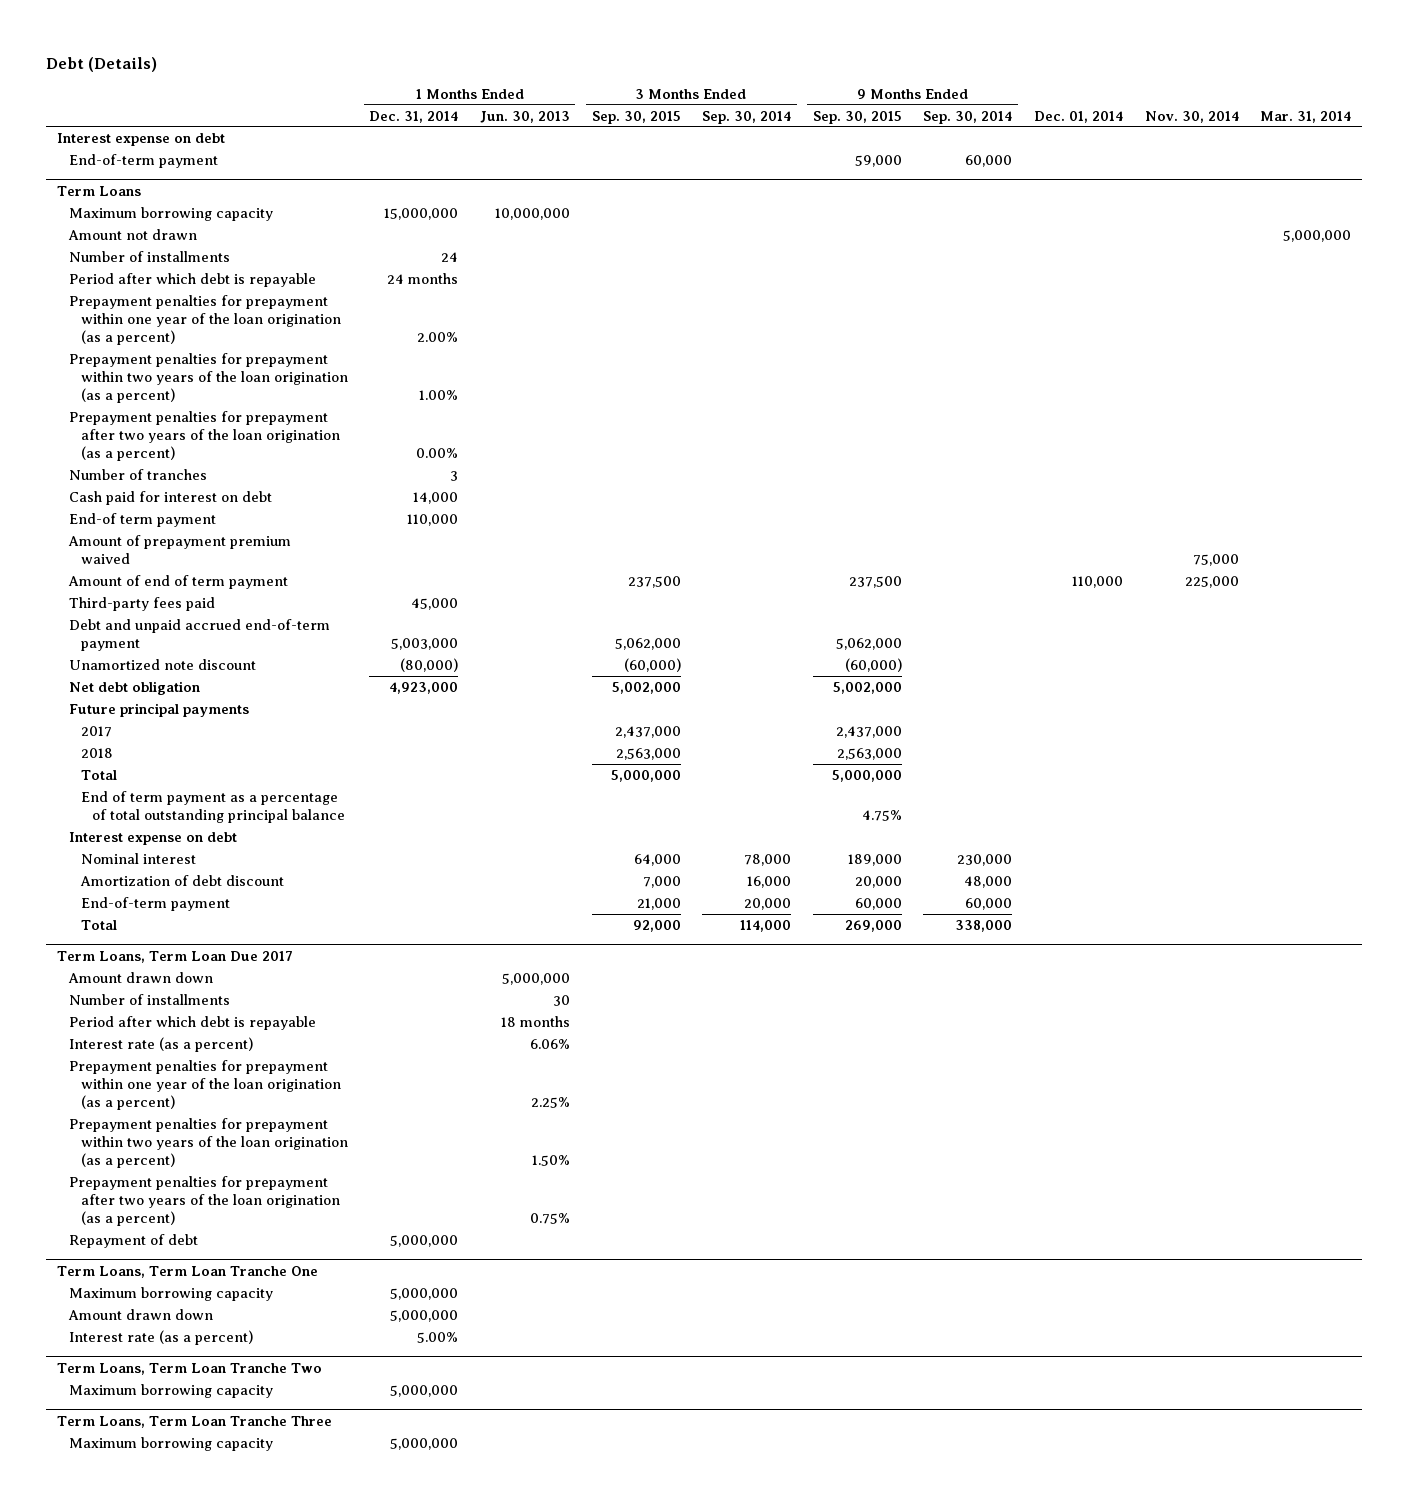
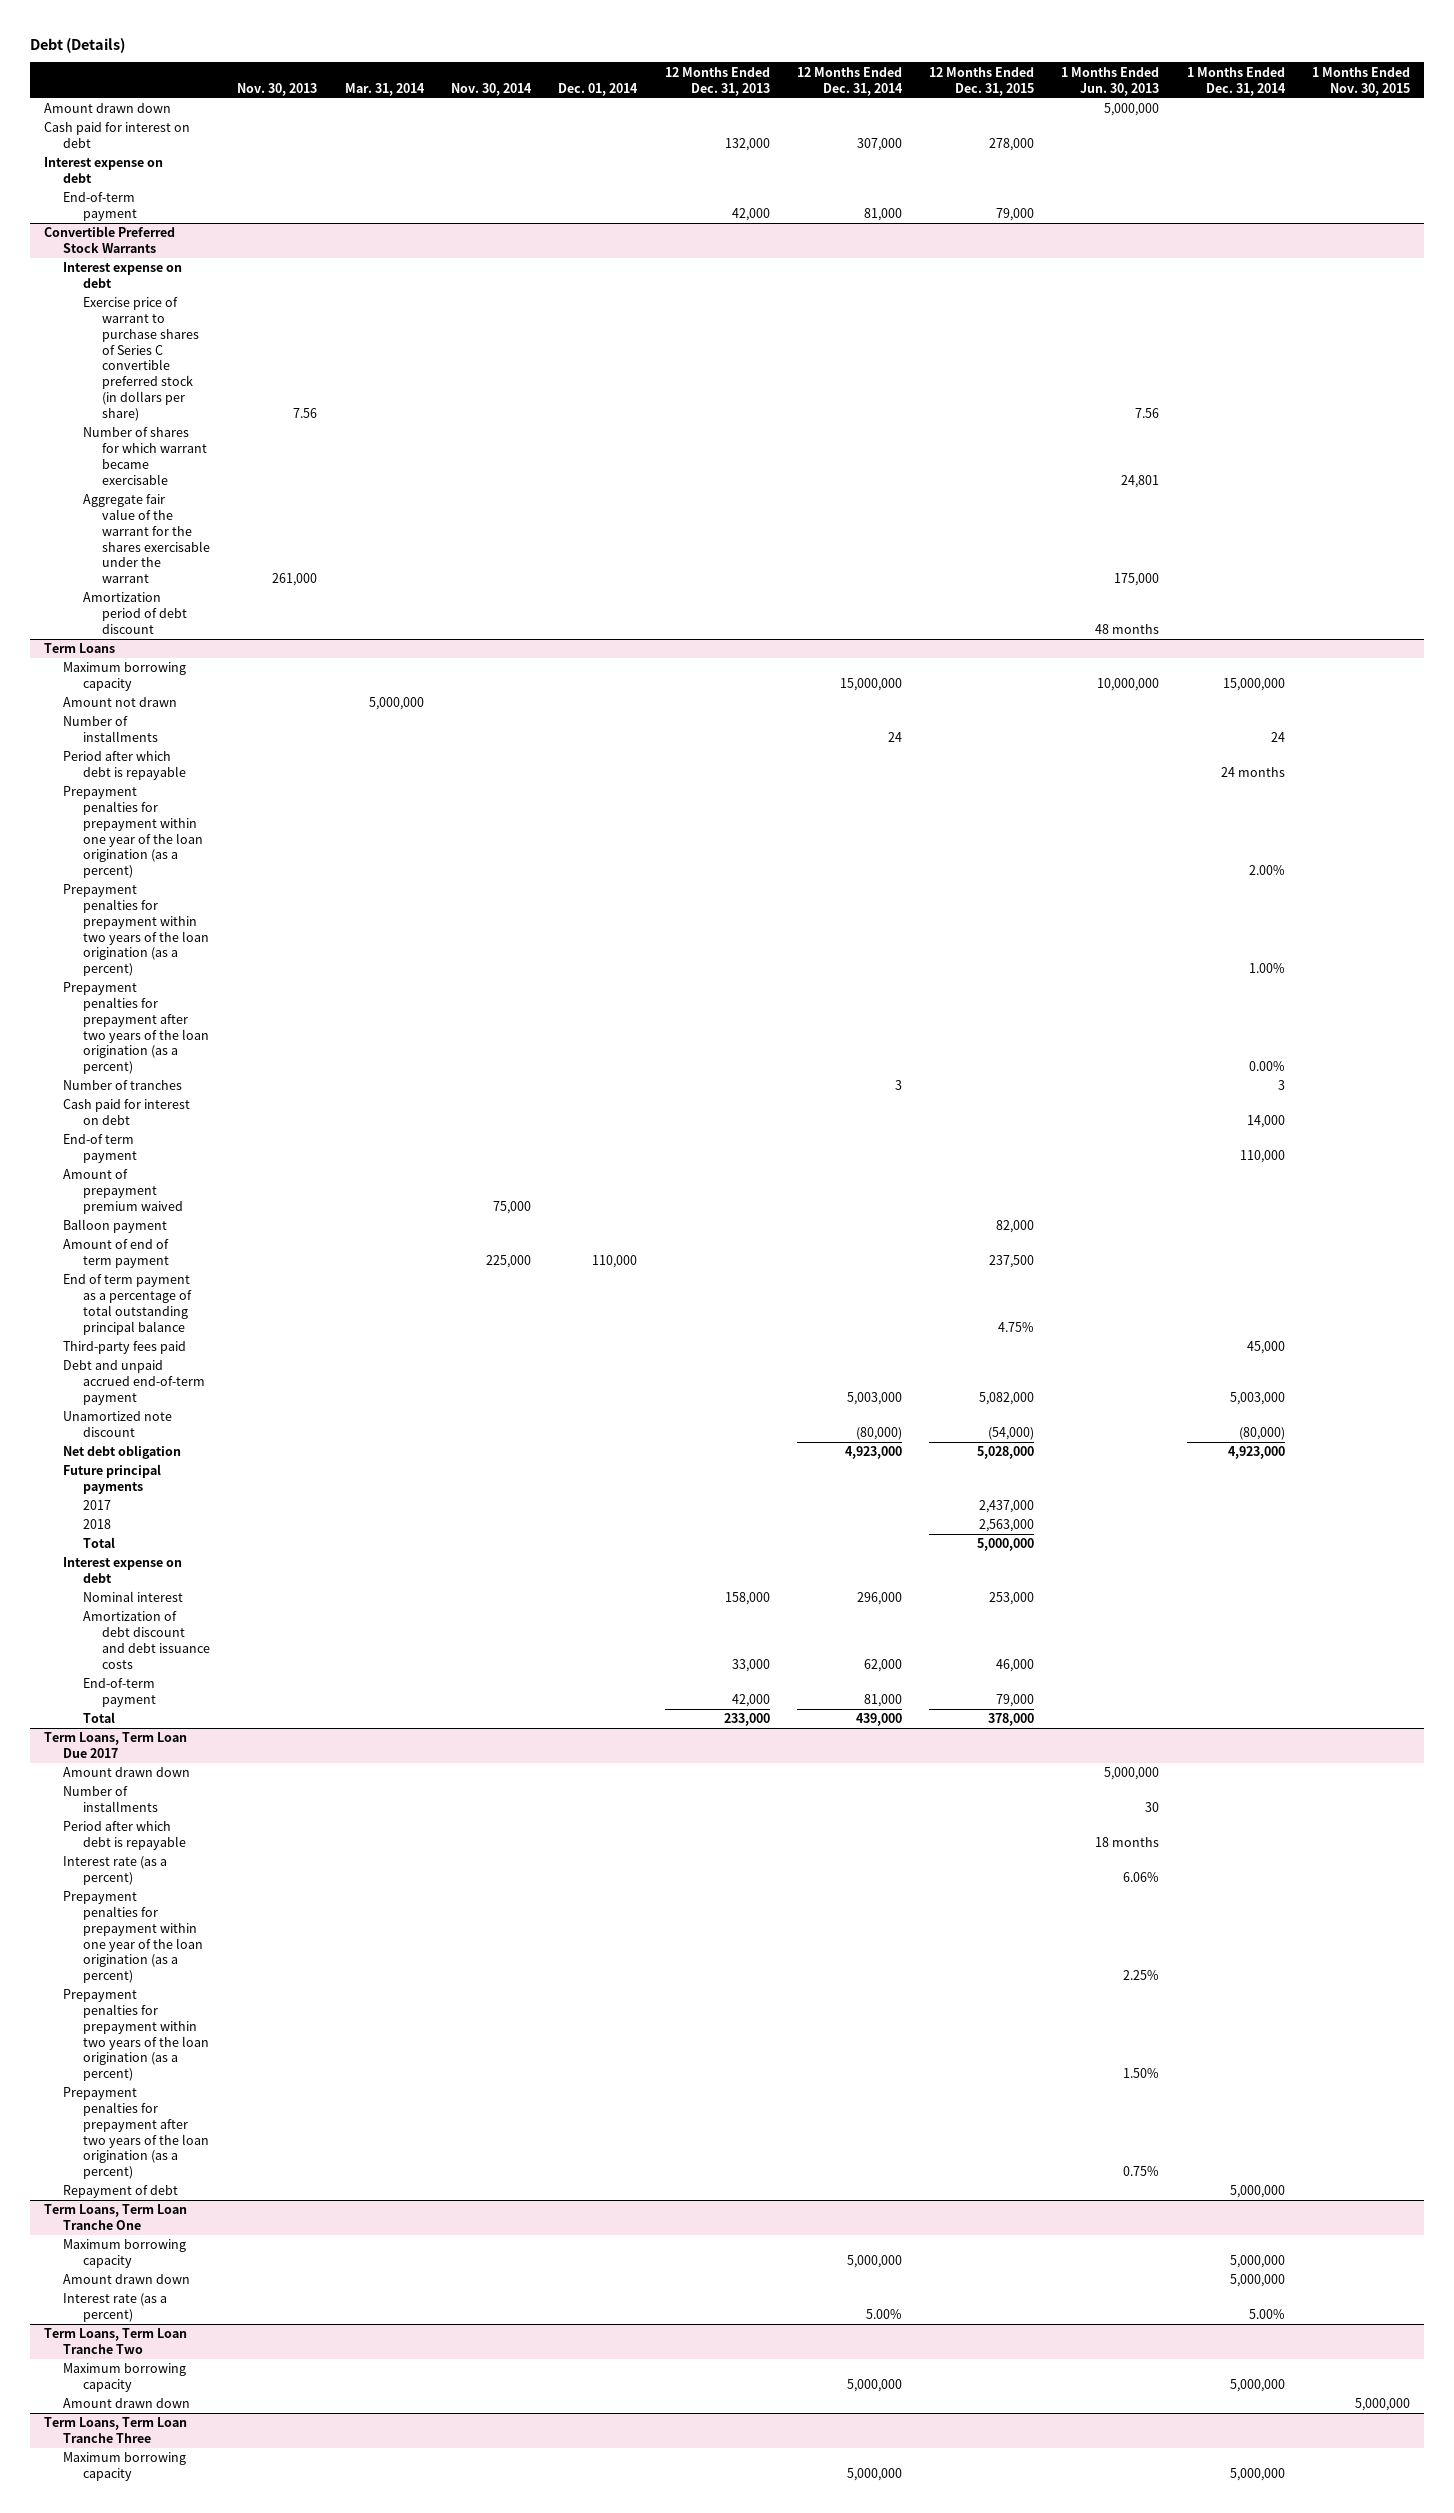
- | 1 Months Ended Dec. 31, 2014 | 1 Months Ended Jun. 30, 2013 | 3 Months Ended Sep. 30, 2015 | 3 Months Ended Sep. 30, 2014 | 9 Months Ended Sep. 30, 2015 | 9 Months Ended Sep. 30, 2014 | Dec. 01, 2014 | Nov. 30, 2014 | Mar. 31, 2014
+ | Nov. 30, 2013 | Mar. 31, 2014 | Nov. 30, 2014 | Dec. 01, 2014 | 12 Months Ended Dec. 31, 2013 | 12 Months Ended Dec. 31, 2014 | 12 Months Ended Dec. 31, 2015 | 1 Months Ended Jun. 30, 2013 | 1 Months Ended Dec. 31, 2014 | 1 Months Ended Nov. 30, 2015
+ Amount drawn down | | | | | | | | 5,000,000 | |
+ Cash paid for interest on debt | | | | | 132,000 | 307,000 | 278,000 | | |
+ Convertible Preferred Stock Warrants
+ Interest expense on debt
+ Exercise price of warrant to purchase shares of Series C convertible preferred stock (in dollars per share) | 7.56 | | | | | | | 7.56 | |
+ Number of shares for which warrant became exercisable | | | | | | | | 24,801 | |
+ Aggregate fair value of the warrant for the shares exercisable under the warrant | 261,000 | | | | | | | 175,000 | |
+ Amortization period of debt discount | | | | | | | | 48 months | |
@ Term Loans
+ Balloon payment | | | | | | | 82,000 | | |
moved up: End of term payment as a percentage of total outstanding principal balance | | | | | | | 4.75% | | |
- Amortization of debt discount | | | 7,000 | 16,000 | 20,000 | 48,000 | | |
+ Amortization of debt discount and debt issuance costs | | | | | 33,000 | 62,000 | 46,000 | | |
@ Term Loans, Term Loan Tranche Two
+ Amount drawn down | | | | | | | | | | 5,000,000

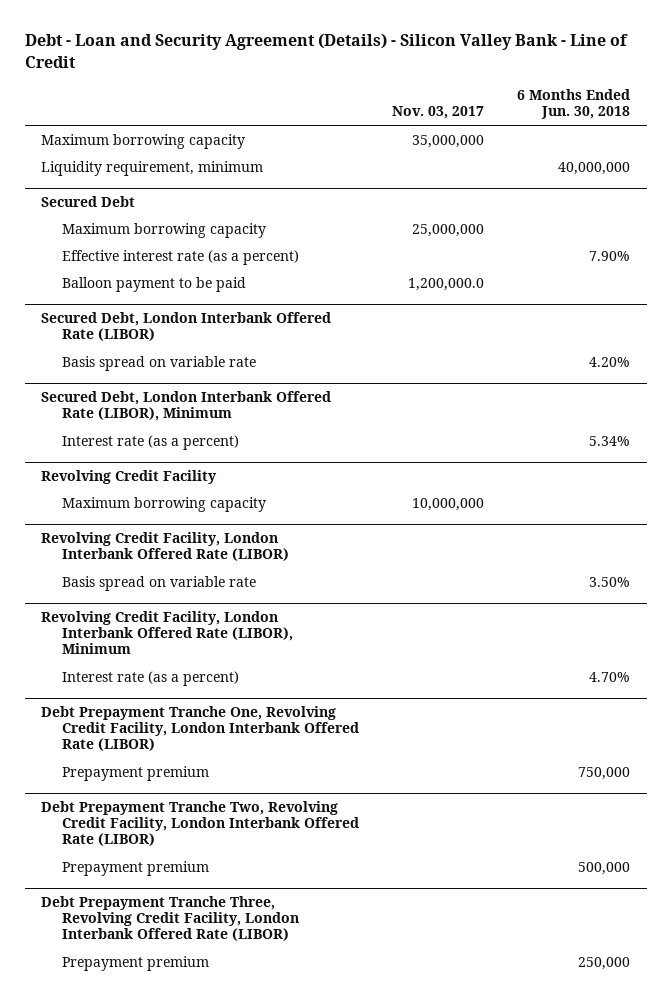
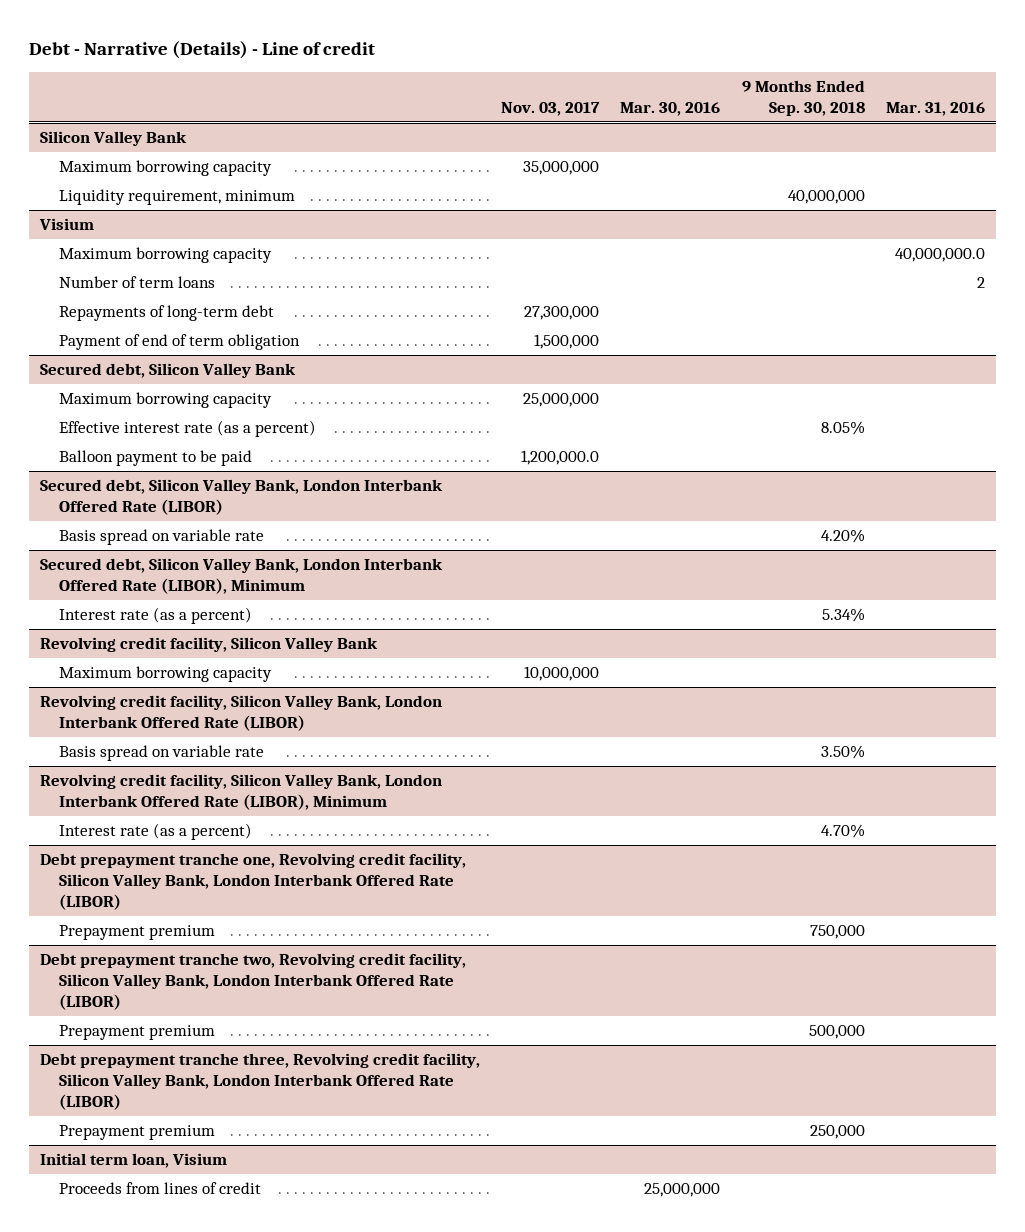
- Debt - Loan and Security Agreement (Details) - Silicon Valley Bank - Line of Credit
+ Debt - Narrative (Details) - Line of credit
- | Nov. 03, 2017 | 6 Months Ended Jun. 30, 2018
+ | Nov. 03, 2017 | Mar. 30, 2016 | 9 Months Ended Sep. 30, 2018 | Mar. 31, 2016
+ Silicon Valley Bank
- Secured Debt
+ Visium
+ Maximum borrowing capacity | | | | 40,000,000.0
+ Number of term loans | | | | 2
+ Repayments of long-term debt | 27,300,000 | | |
+ Payment of end of term obligation | 1,500,000 | | |
+ Secured debt, Silicon Valley Bank
- Secured Debt, London Interbank Offered Rate (LIBOR)
+ Secured debt, Silicon Valley Bank, London Interbank Offered Rate (LIBOR)
- Secured Debt, London Interbank Offered Rate (LIBOR), Minimum
+ Secured debt, Silicon Valley Bank, London Interbank Offered Rate (LIBOR), Minimum
- Revolving Credit Facility
+ Revolving credit facility, Silicon Valley Bank
- Revolving Credit Facility, London Interbank Offered Rate (LIBOR)
+ Revolving credit facility, Silicon Valley Bank, London Interbank Offered Rate (LIBOR)
- Revolving Credit Facility, London Interbank Offered Rate (LIBOR), Minimum
+ Revolving credit facility, Silicon Valley Bank, London Interbank Offered Rate (LIBOR), Minimum
- Debt Prepayment Tranche One, Revolving Credit Facility, London Interbank Offered Rate (LIBOR)
+ Debt prepayment tranche one, Revolving credit facility, Silicon Valley Bank, London Interbank Offered Rate (LIBOR)
- Debt Prepayment Tranche Two, Revolving Credit Facility, London Interbank Offered Rate (LIBOR)
+ Debt prepayment tranche two, Revolving credit facility, Silicon Valley Bank, London Interbank Offered Rate (LIBOR)
- Debt Prepayment Tranche Three, Revolving Credit Facility, London Interbank Offered Rate (LIBOR)
+ Debt prepayment tranche three, Revolving credit facility, Silicon Valley Bank, London Interbank Offered Rate (LIBOR)
+ Initial term loan, Visium
+ Proceeds from lines of credit | | 25,000,000 | |

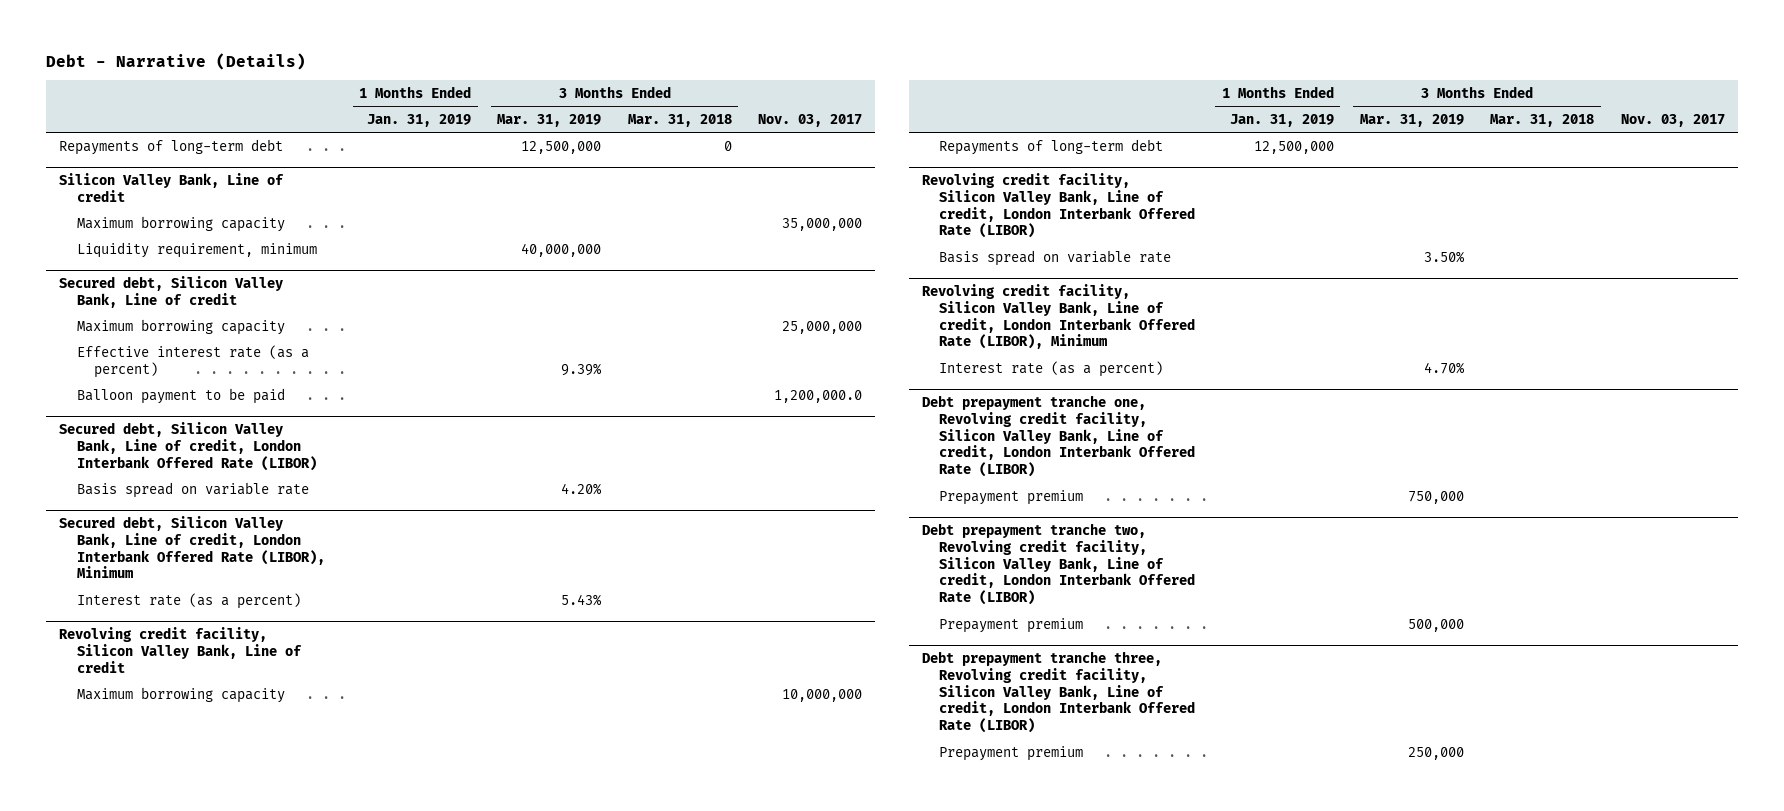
- Debt - Narrative (Details) - Line of credit
+ Debt - Narrative (Details)
- | Nov. 03, 2017 | Mar. 30, 2016 | 9 Months Ended Sep. 30, 2018 | Mar. 31, 2016
+ | 1 Months Ended Jan. 31, 2019 | 3 Months Ended Mar. 31, 2019 | 3 Months Ended Mar. 31, 2018 | Nov. 03, 2017
- Silicon Valley Bank
+ Repayments of long-term debt | | 12,500,000 | 0 |
+ Silicon Valley Bank, Line of credit
- Visium
- Maximum borrowing capacity | | | | 40,000,000.0
- Number of term loans | | | | 2
- Repayments of long-term debt | 27,300,000 | | |
- Payment of end of term obligation | 1,500,000 | | |
- Secured debt, Silicon Valley Bank
+ Secured debt, Silicon Valley Bank, Line of credit
- Secured debt, Silicon Valley Bank, London Interbank Offered Rate (LIBOR)
+ Secured debt, Silicon Valley Bank, Line of credit, London Interbank Offered Rate (LIBOR)
- Secured debt, Silicon Valley Bank, London Interbank Offered Rate (LIBOR), Minimum
+ Secured debt, Silicon Valley Bank, Line of credit, London Interbank Offered Rate (LIBOR), Minimum
- Revolving credit facility, Silicon Valley Bank
+ Revolving credit facility, Silicon Valley Bank, Line of credit
- Revolving credit facility, Silicon Valley Bank, London Interbank Offered Rate (LIBOR)
+ Repayments of long-term debt | 12,500,000 | | |
+ Revolving credit facility, Silicon Valley Bank, Line of credit, London Interbank Offered Rate (LIBOR)
- Revolving credit facility, Silicon Valley Bank, London Interbank Offered Rate (LIBOR), Minimum
+ Revolving credit facility, Silicon Valley Bank, Line of credit, London Interbank Offered Rate (LIBOR), Minimum
- Debt prepayment tranche one, Revolving credit facility, Silicon Valley Bank, London Interbank Offered Rate (LIBOR)
+ Debt prepayment tranche one, Revolving credit facility, Silicon Valley Bank, Line of credit, London Interbank Offered Rate (LIBOR)
- Debt prepayment tranche two, Revolving credit facility, Silicon Valley Bank, London Interbank Offered Rate (LIBOR)
+ Debt prepayment tranche two, Revolving credit facility, Silicon Valley Bank, Line of credit, London Interbank Offered Rate (LIBOR)
- Debt prepayment tranche three, Revolving credit facility, Silicon Valley Bank, London Interbank Offered Rate (LIBOR)
+ Debt prepayment tranche three, Revolving credit facility, Silicon Valley Bank, Line of credit, London Interbank Offered Rate (LIBOR)
- Initial term loan, Visium
- Proceeds from lines of credit | | 25,000,000 | |

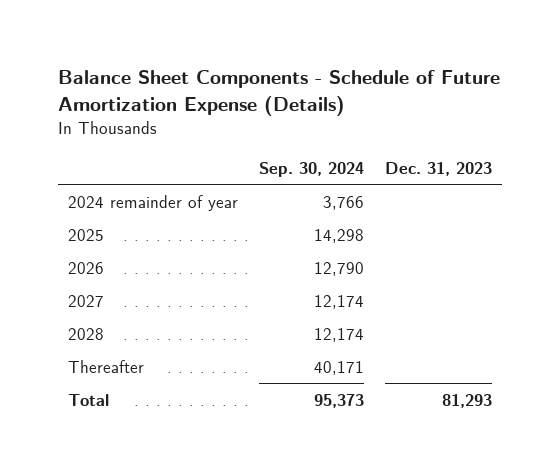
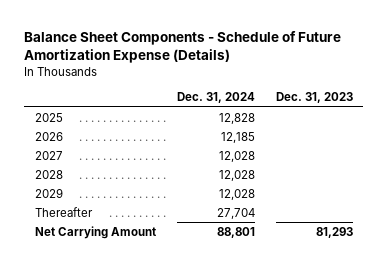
- | Sep. 30, 2024 | Dec. 31, 2023
+ | Dec. 31, 2024 | Dec. 31, 2023
- 2024 remainder of year | 3,766 |
+ 2029 | 12,028 |
- Total | 95,373 | 81,293
+ Net Carrying Amount | 88,801 | 81,293

